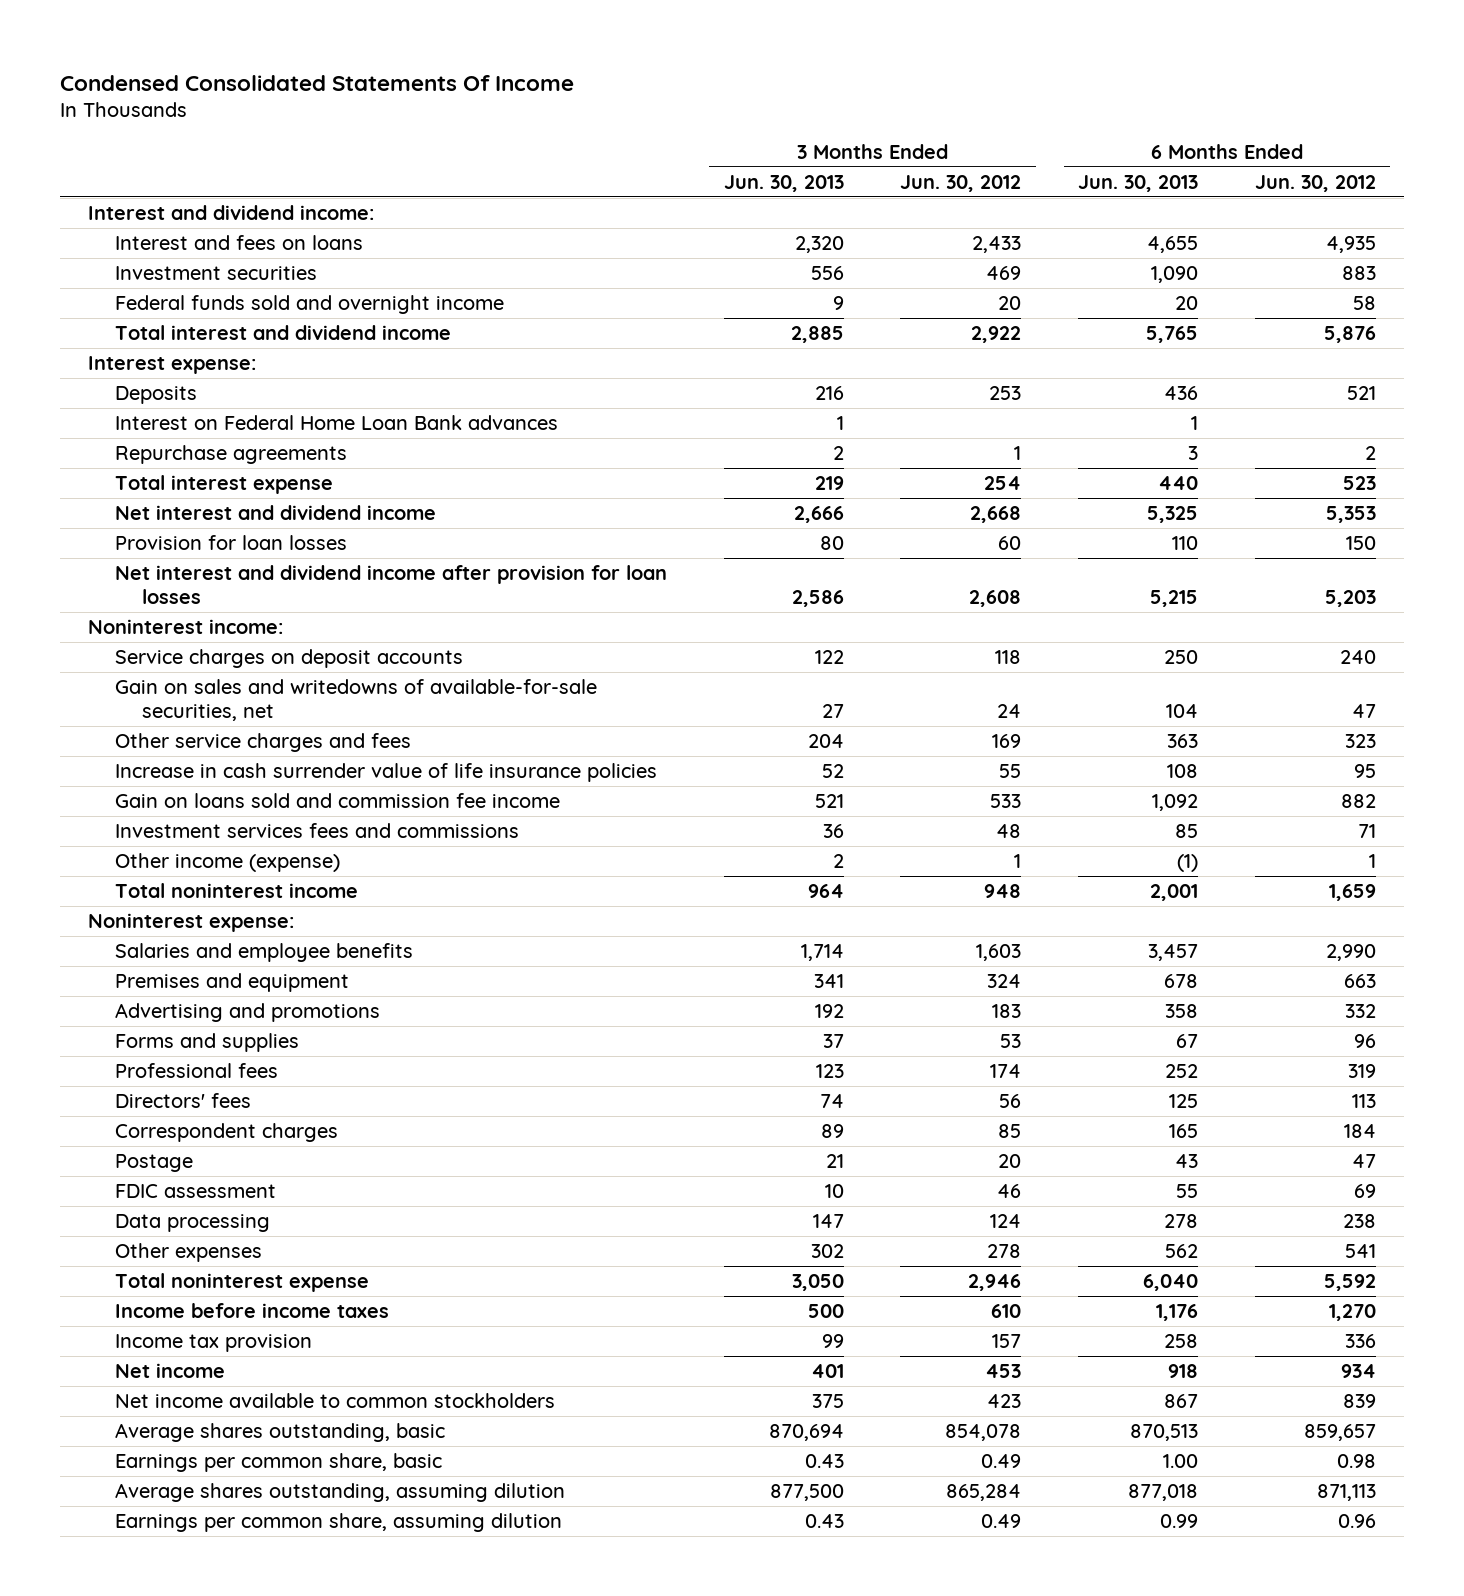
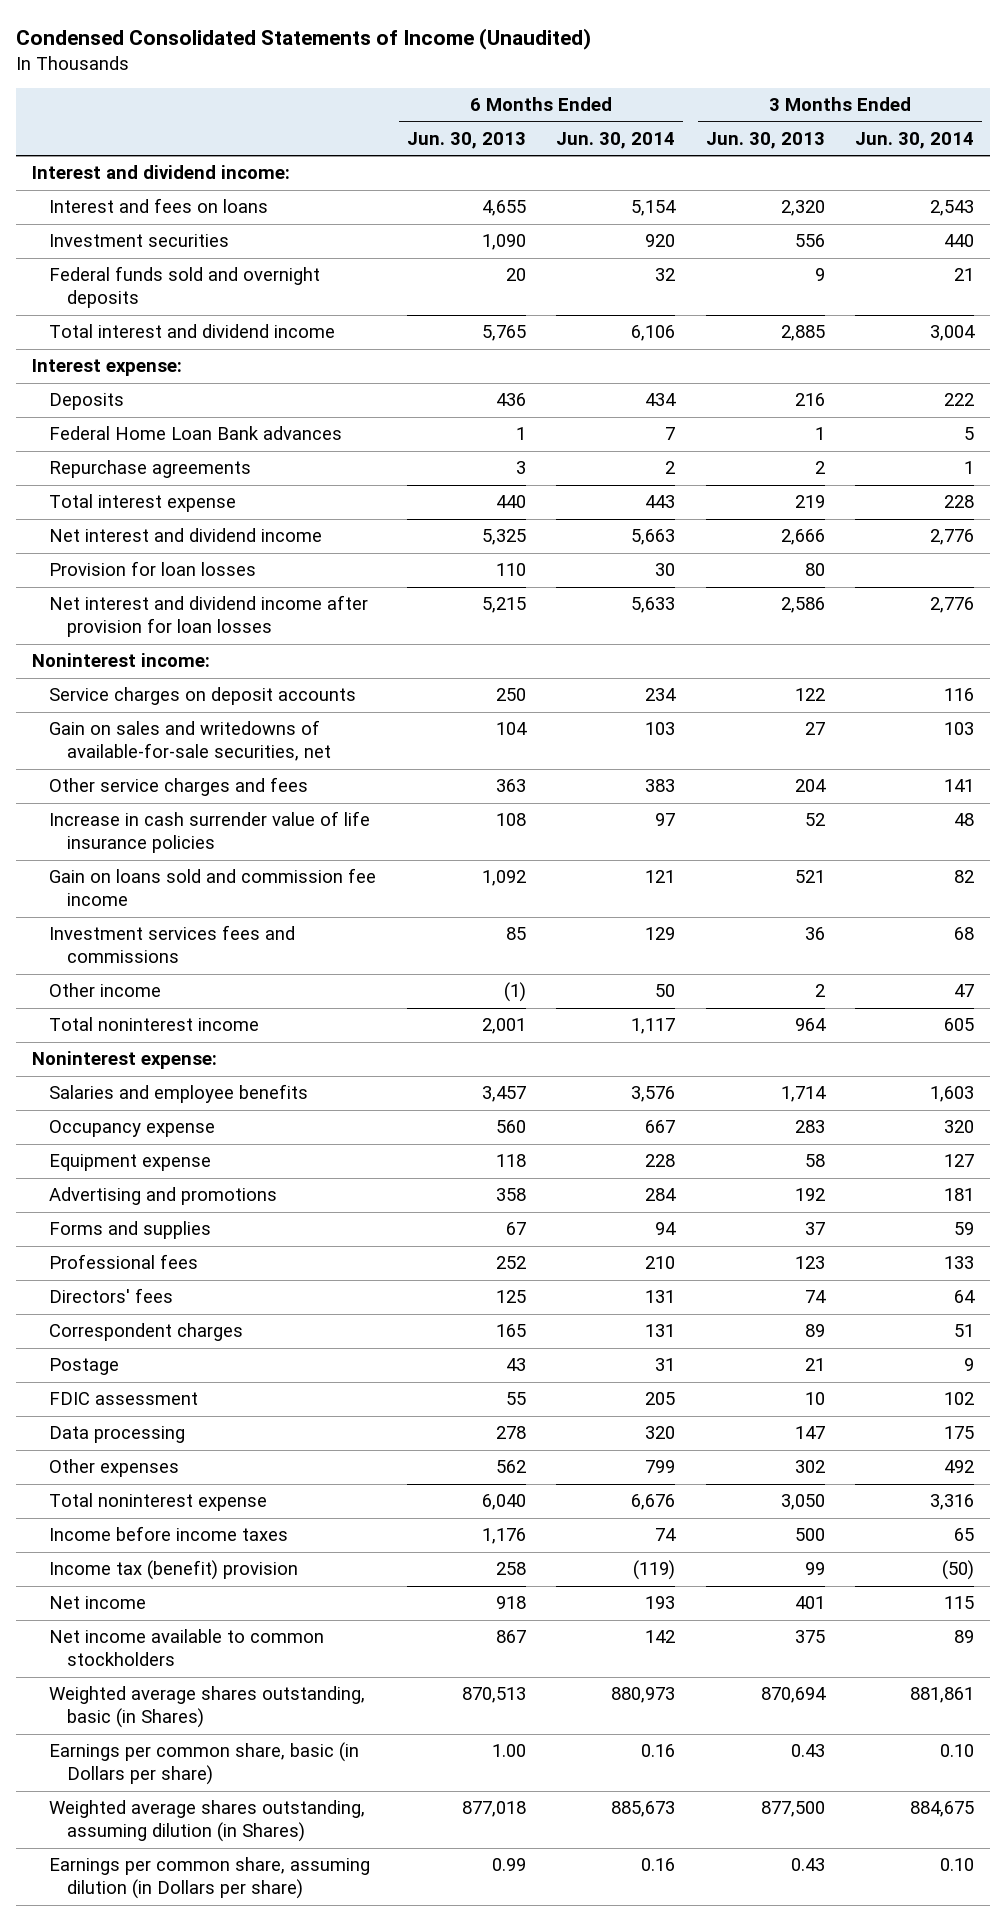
- Condensed Consolidated Statements Of Income
+ Condensed Consolidated Statements of Income (Unaudited)
- | 3 Months Ended Jun. 30, 2013 | 3 Months Ended Jun. 30, 2012 | 6 Months Ended Jun. 30, 2013 | 6 Months Ended Jun. 30, 2012
+ | 6 Months Ended Jun. 30, 2013 | 6 Months Ended Jun. 30, 2014 | 3 Months Ended Jun. 30, 2013 | 3 Months Ended Jun. 30, 2014
- Federal funds sold and overnight income | 9 | 20 | 20 | 58
+ Federal funds sold and overnight deposits | 20 | 32 | 9 | 21
- Interest on Federal Home Loan Bank advances | 1 | | 1 |
+ Federal Home Loan Bank advances | 1 | 7 | 1 | 5
- Other income (expense) | 2 | 1 | (1) | 1
+ Other income | (1) | 50 | 2 | 47
- Premises and equipment | 341 | 324 | 678 | 663
+ Occupancy expense | 560 | 667 | 283 | 320
+ Equipment expense | 118 | 228 | 58 | 127
- Income tax provision | 99 | 157 | 258 | 336
+ Income tax (benefit) provision | 258 | (119) | 99 | (50)
- Average shares outstanding, basic | 870,694 | 854,078 | 870,513 | 859,657
- Earnings per common share, basic | 0.43 | 0.49 | 1.00 | 0.98
- Average shares outstanding, assuming dilution | 877,500 | 865,284 | 877,018 | 871,113
- Earnings per common share, assuming dilution | 0.43 | 0.49 | 0.99 | 0.96
+ Weighted average shares outstanding, basic (in Shares) | 870,513 | 880,973 | 870,694 | 881,861
+ Earnings per common share, basic (in Dollars per share) | 1.00 | 0.16 | 0.43 | 0.10
+ Weighted average shares outstanding, assuming dilution (in Shares) | 877,018 | 885,673 | 877,500 | 884,675
+ Earnings per common share, assuming dilution (in Dollars per share) | 0.99 | 0.16 | 0.43 | 0.10

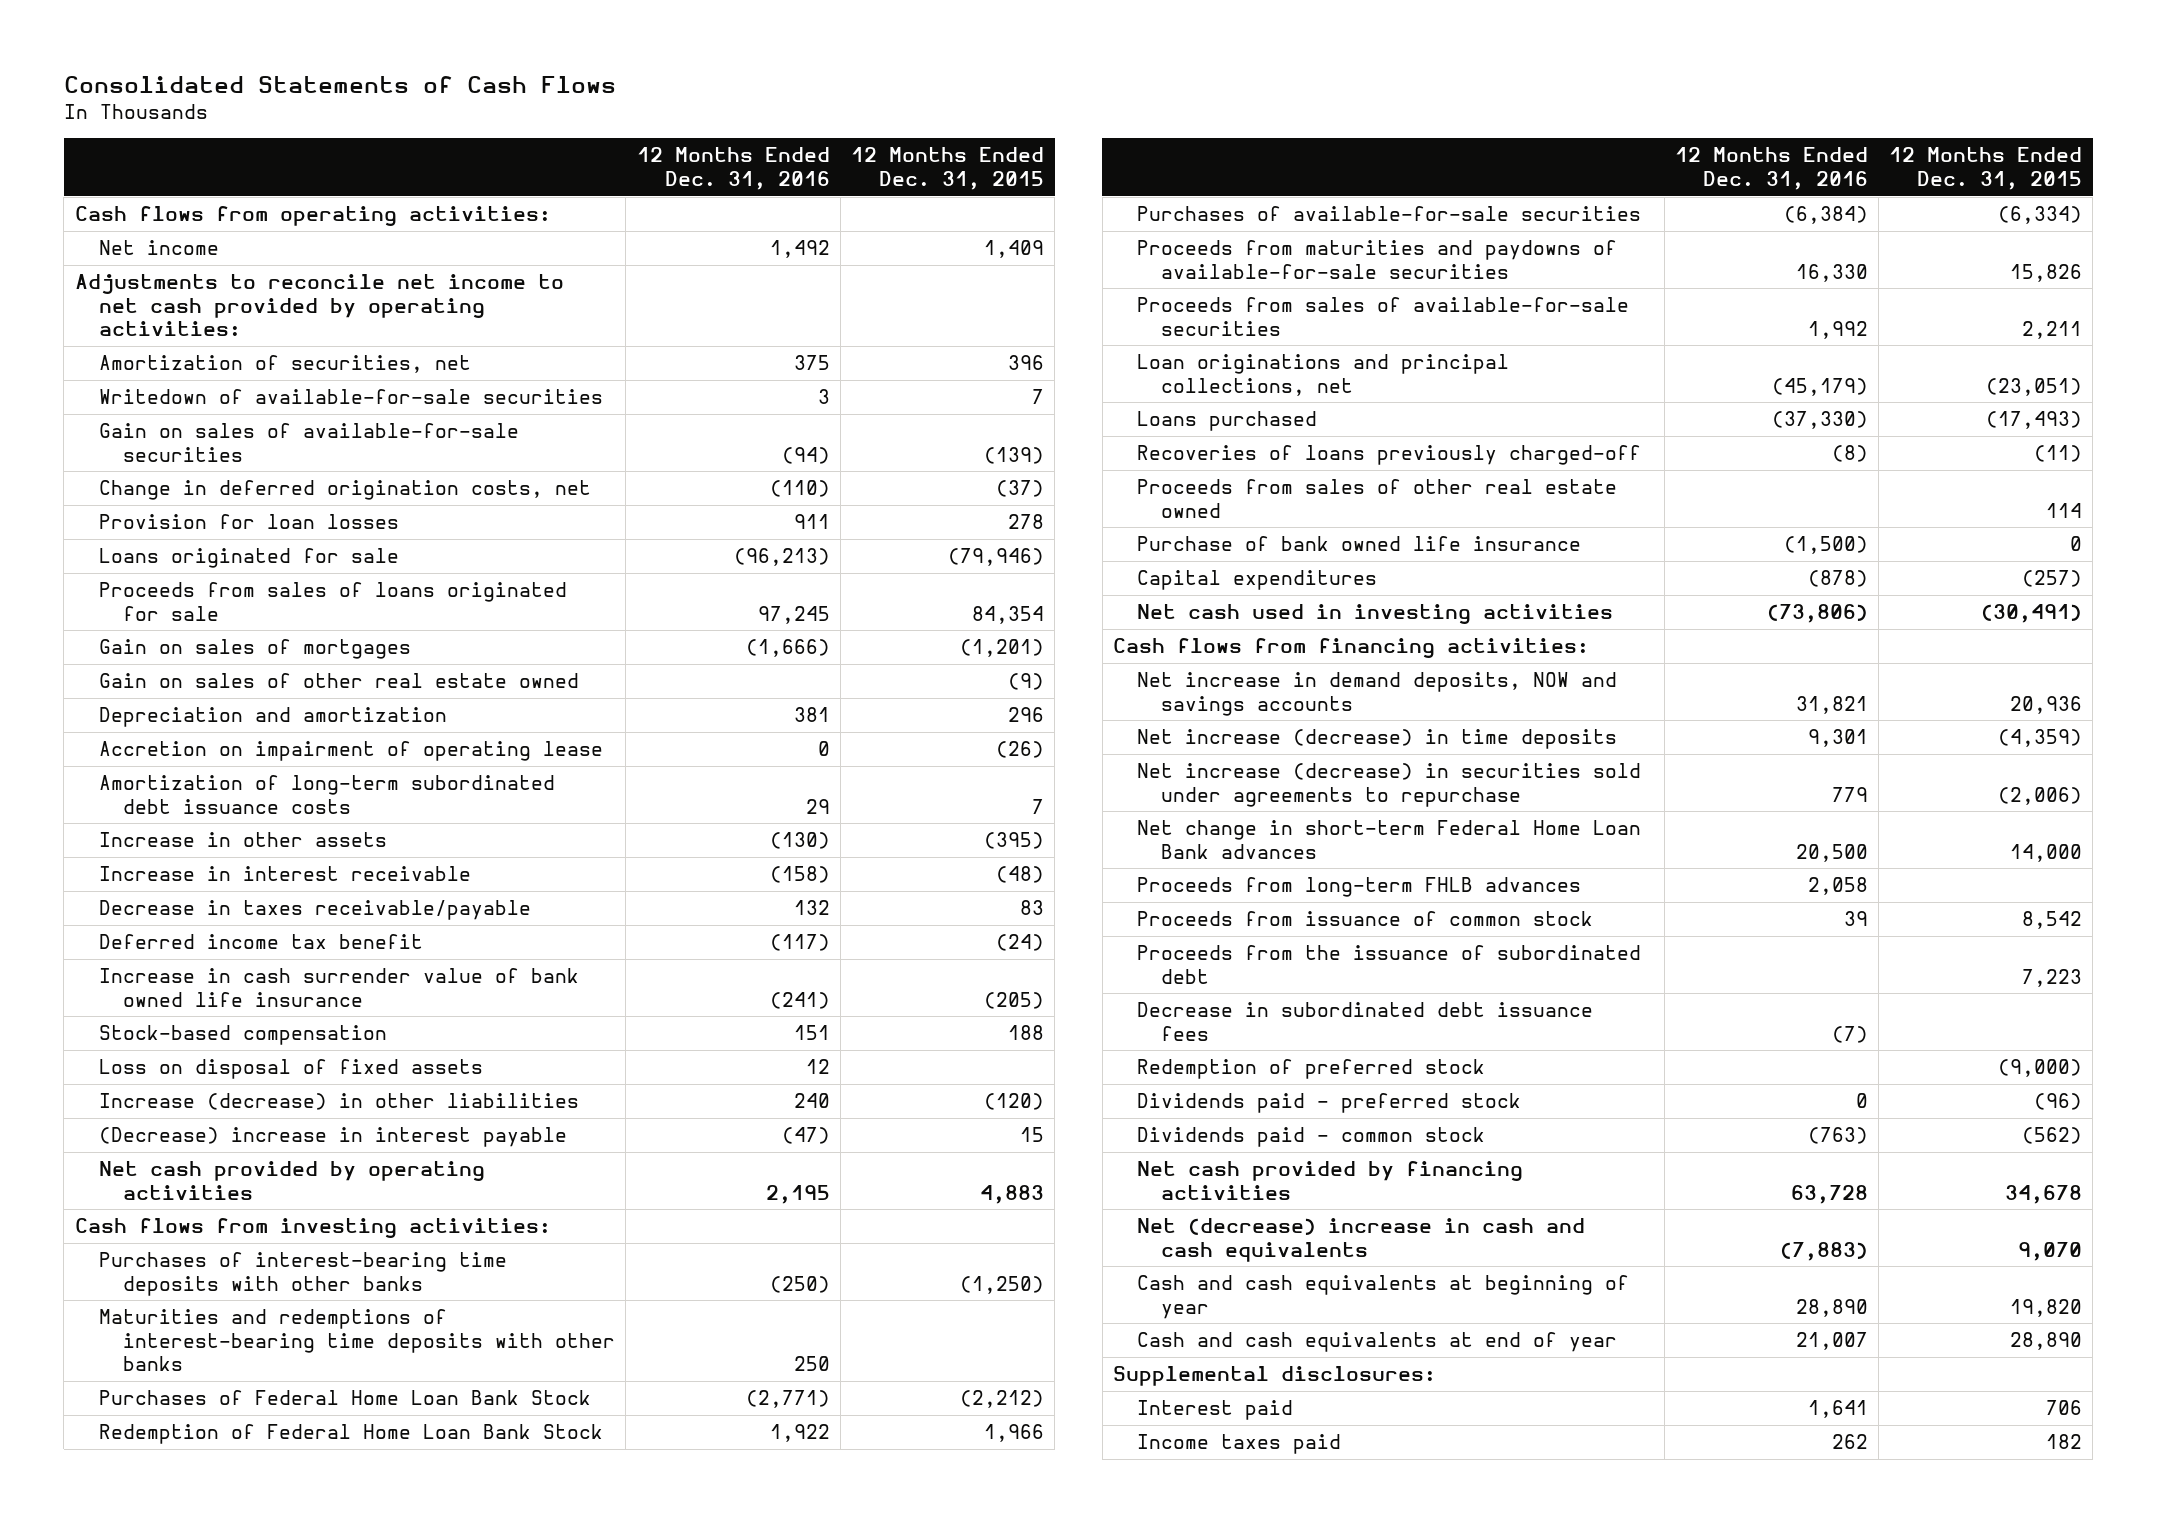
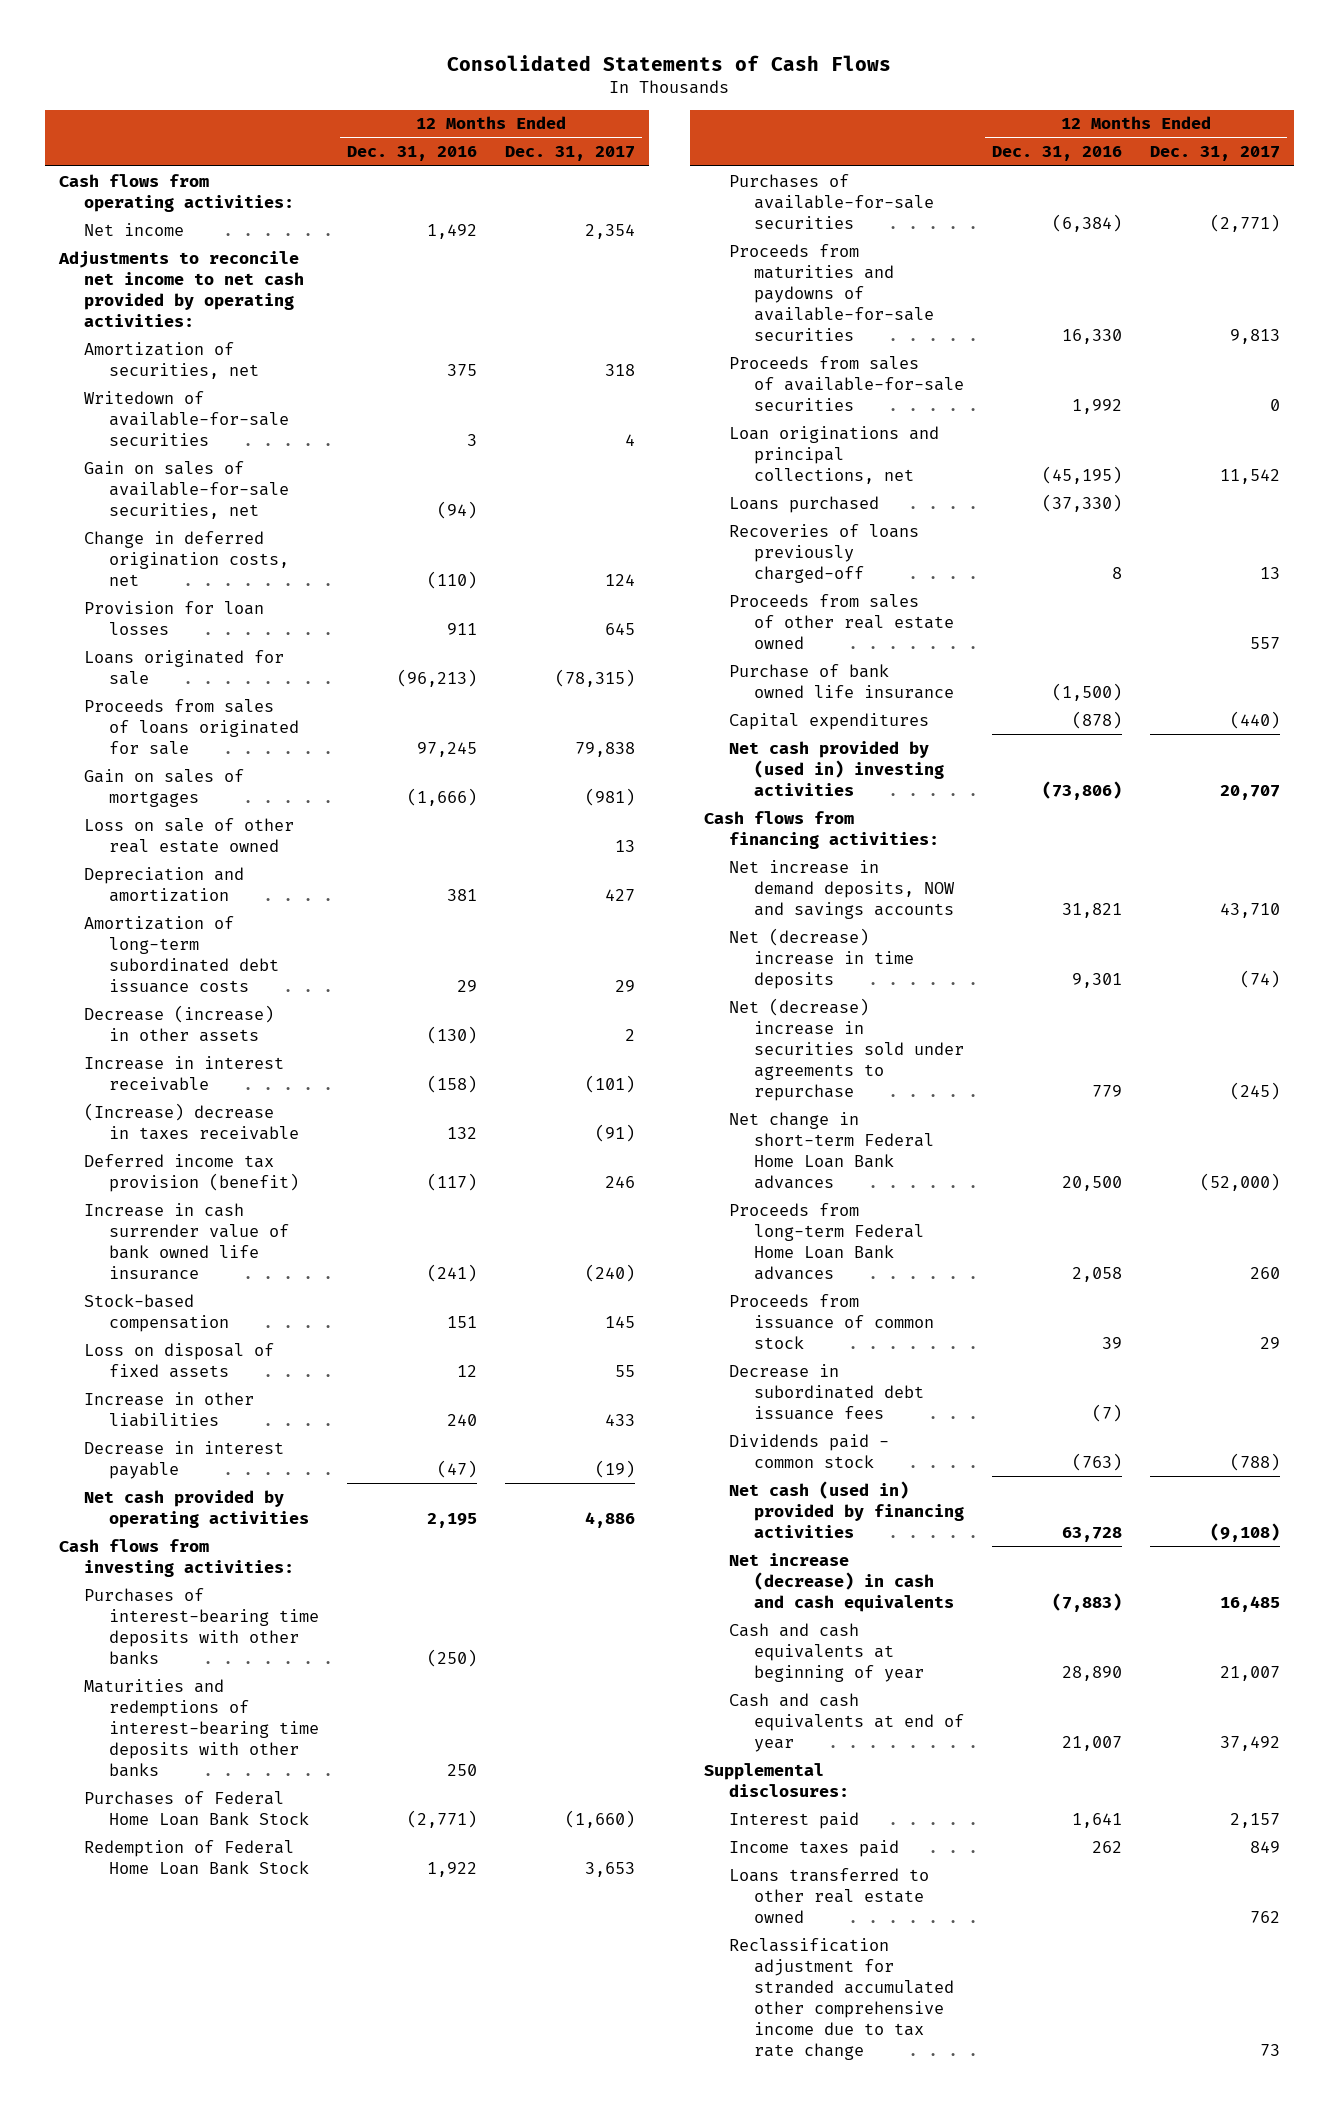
- | 12 Months Ended Dec. 31, 2016 | 12 Months Ended Dec. 31, 2015
+ | 12 Months Ended Dec. 31, 2016 | 12 Months Ended Dec. 31, 2017
- Gain on sales of available-for-sale securities | (94) | (139)
+ Gain on sales of available-for-sale securities, net | (94) |
- Gain on sales of other real estate owned | | (9)
+ Loss on sale of other real estate owned | | 13
- Accretion on impairment of operating lease | 0 | (26)
- Increase in other assets | (130) | (395)
+ Decrease (increase) in other assets | (130) | 2
- Decrease in taxes receivable/payable | 132 | 83
- Deferred income tax benefit | (117) | (24)
+ (Increase) decrease in taxes receivable | 132 | (91)
+ Deferred income tax provision (benefit) | (117) | 246
- Increase (decrease) in other liabilities | 240 | (120)
- (Decrease) increase in interest payable | (47) | 15
+ Increase in other liabilities | 240 | 433
+ Decrease in interest payable | (47) | (19)
- Loan originations and principal collections, net | (45,179) | (23,051)
+ Loan originations and principal collections, net | (45,195) | 11,542
- Recoveries of loans previously charged-off | (8) | (11)
+ Recoveries of loans previously charged-off | 8 | 13
- Net cash used in investing activities | (73,806) | (30,491)
+ Net cash provided by (used in) investing activities | (73,806) | 20,707
- Net increase (decrease) in time deposits | 9,301 | (4,359)
- Net increase (decrease) in securities sold under agreements to repurchase | 779 | (2,006)
+ Net (decrease) increase in time deposits | 9,301 | (74)
+ Net (decrease) increase in securities sold under agreements to repurchase | 779 | (245)
- Proceeds from long-term FHLB advances | 2,058 |
+ Proceeds from long-term Federal Home Loan Bank advances | 2,058 | 260
- Proceeds from the issuance of subordinated debt | | 7,223
- Redemption of preferred stock | | (9,000)
- Dividends paid - preferred stock | 0 | (96)
- Net cash provided by financing activities | 63,728 | 34,678
- Net (decrease) increase in cash and cash equivalents | (7,883) | 9,070
+ Net cash (used in) provided by financing activities | 63,728 | (9,108)
+ Net increase (decrease) in cash and cash equivalents | (7,883) | 16,485
+ Loans transferred to other real estate owned | | 762
+ Reclassification adjustment for stranded accumulated other comprehensive income due to tax rate change | | 73

